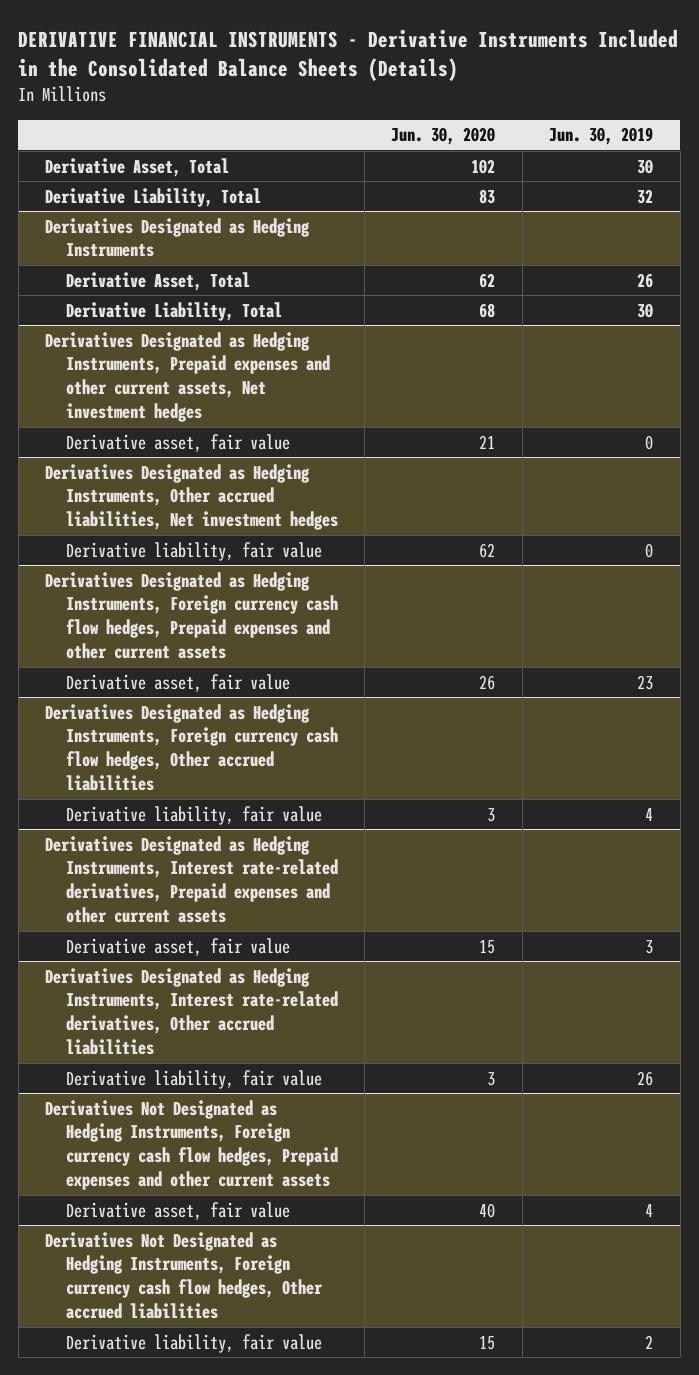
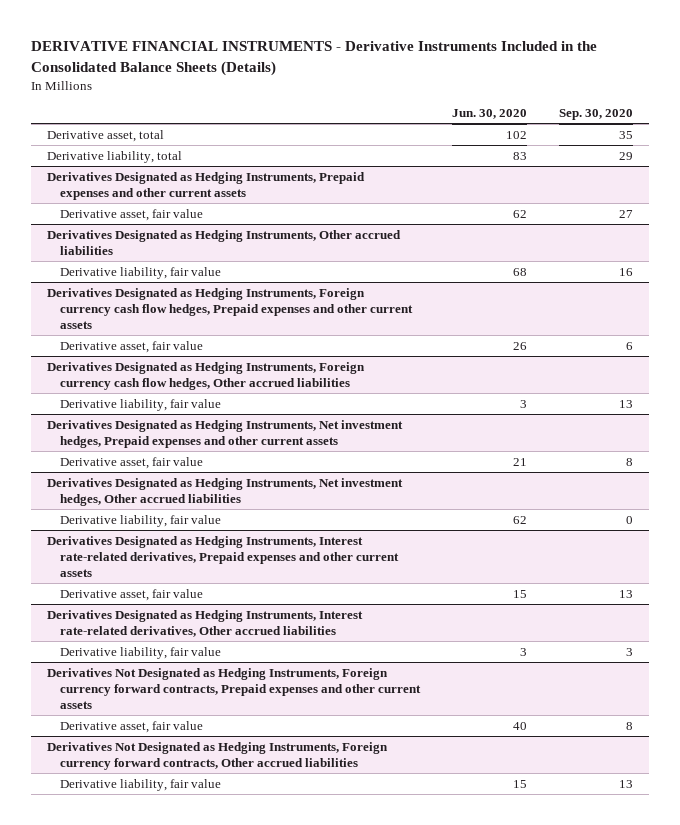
- | Jun. 30, 2020 | Jun. 30, 2019
+ | Jun. 30, 2020 | Sep. 30, 2020
- Derivative Asset, Total | 102 | 30
- Derivative Liability, Total | 83 | 32
- Derivatives Designated as Hedging Instruments
- Derivative Asset, Total | 62 | 26
- Derivative Liability, Total | 68 | 30
- Derivatives Designated as Hedging Instruments, Prepaid expenses and other current assets, Net investment hedges
- Derivative asset, fair value | 21 | 0
- Derivatives Designated as Hedging Instruments, Other accrued liabilities, Net investment hedges
- Derivative liability, fair value | 62 | 0
+ Derivative asset, total | 102 | 35
+ Derivative liability, total | 83 | 29
+ Derivatives Designated as Hedging Instruments, Prepaid expenses and other current assets
+ Derivative asset, fair value | 62 | 27
+ Derivatives Designated as Hedging Instruments, Other accrued liabilities
+ Derivative liability, fair value | 68 | 16
+ Derivatives Designated as Hedging Instruments, Net investment hedges, Prepaid expenses and other current assets
+ Derivative asset, fair value | 21 | 8
+ Derivatives Designated as Hedging Instruments, Net investment hedges, Other accrued liabilities
+ Derivative liability, fair value | 62 | 0
- Derivatives Not Designated as Hedging Instruments, Foreign currency cash flow hedges, Prepaid expenses and other current assets
+ Derivatives Not Designated as Hedging Instruments, Foreign currency forward contracts, Prepaid expenses and other current assets
- Derivatives Not Designated as Hedging Instruments, Foreign currency cash flow hedges, Other accrued liabilities
+ Derivatives Not Designated as Hedging Instruments, Foreign currency forward contracts, Other accrued liabilities

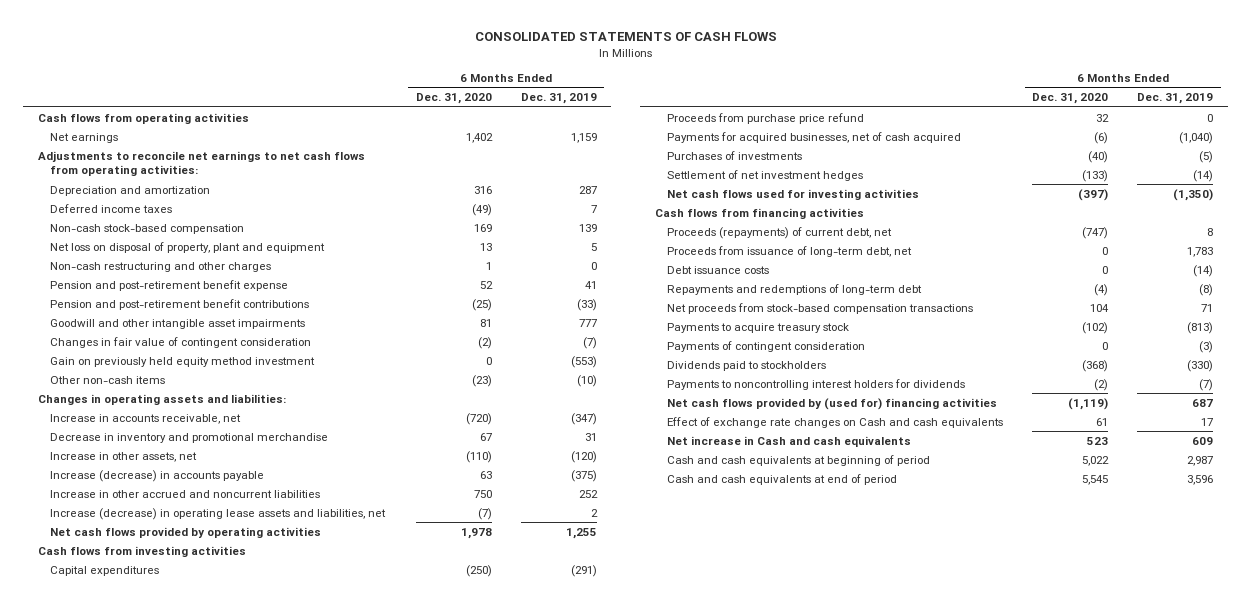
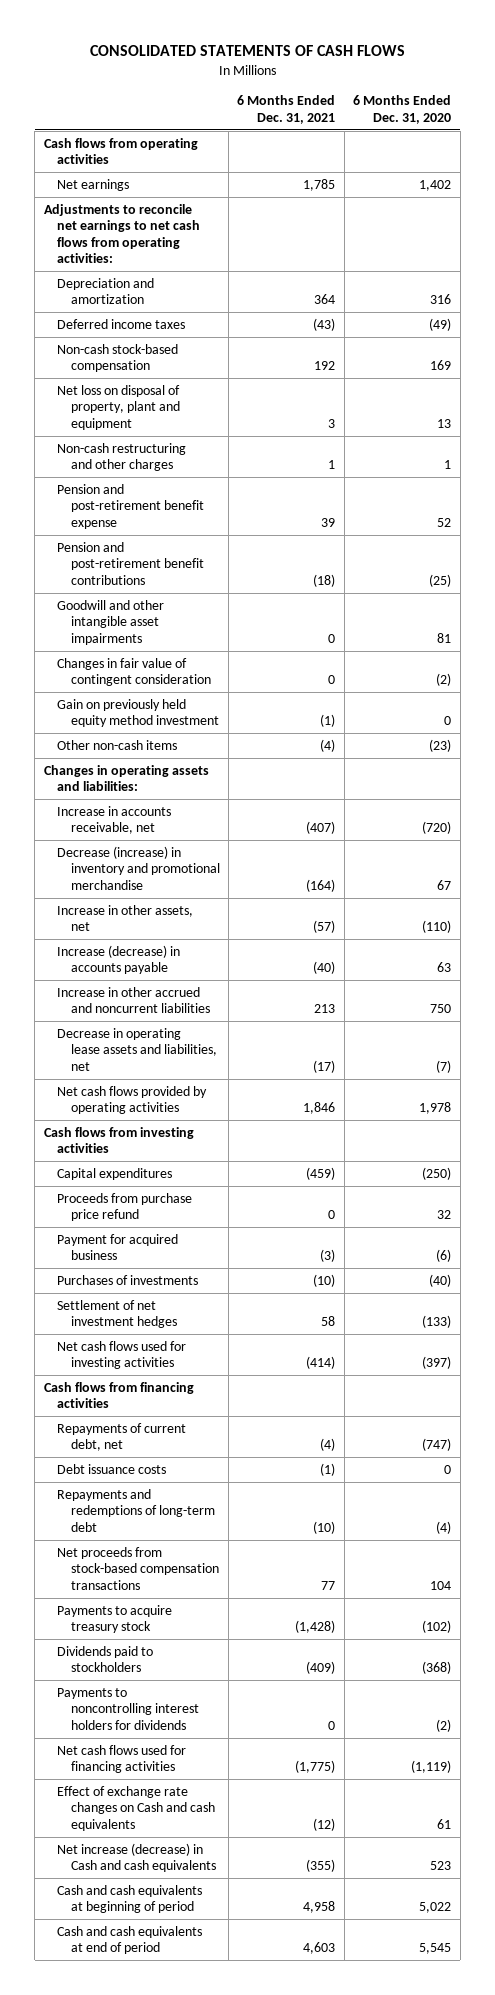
- | 6 Months Ended Dec. 31, 2020 | 6 Months Ended Dec. 31, 2019
+ | 6 Months Ended Dec. 31, 2021 | 6 Months Ended Dec. 31, 2020
- Decrease in inventory and promotional merchandise | 67 | 31
+ Decrease (increase) in inventory and promotional merchandise | (164) | 67
- Increase (decrease) in operating lease assets and liabilities, net | (7) | 2
+ Decrease in operating lease assets and liabilities, net | (17) | (7)
- Payments for acquired businesses, net of cash acquired | (6) | (1,040)
+ Payment for acquired business | (3) | (6)
- Proceeds (repayments) of current debt, net | (747) | 8
- Proceeds from issuance of long-term debt, net | 0 | 1,783
+ Repayments of current debt, net | (4) | (747)
- Payments of contingent consideration | 0 | (3)
- Net cash flows provided by (used for) financing activities | (1,119) | 687
+ Net cash flows used for financing activities | (1,775) | (1,119)
- Net increase in Cash and cash equivalents | 523 | 609
+ Net increase (decrease) in Cash and cash equivalents | (355) | 523

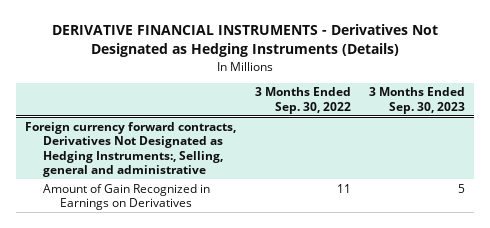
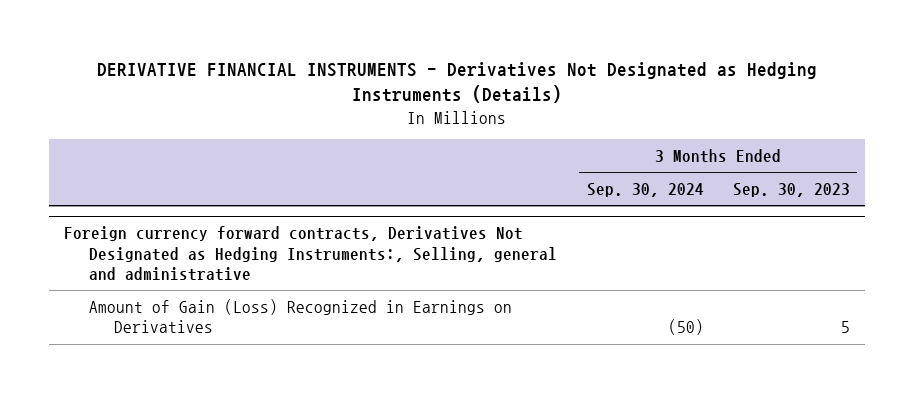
- | 3 Months Ended Sep. 30, 2022 | 3 Months Ended Sep. 30, 2023
+ | 3 Months Ended Sep. 30, 2024 | 3 Months Ended Sep. 30, 2023
@ Foreign currency forward contracts, Derivatives Not Designated as Hedging Instruments:, Selling, general and administrative
- Amount of Gain Recognized in Earnings on Derivatives | 11 | 5
+ Amount of Gain (Loss) Recognized in Earnings on Derivatives | (50) | 5

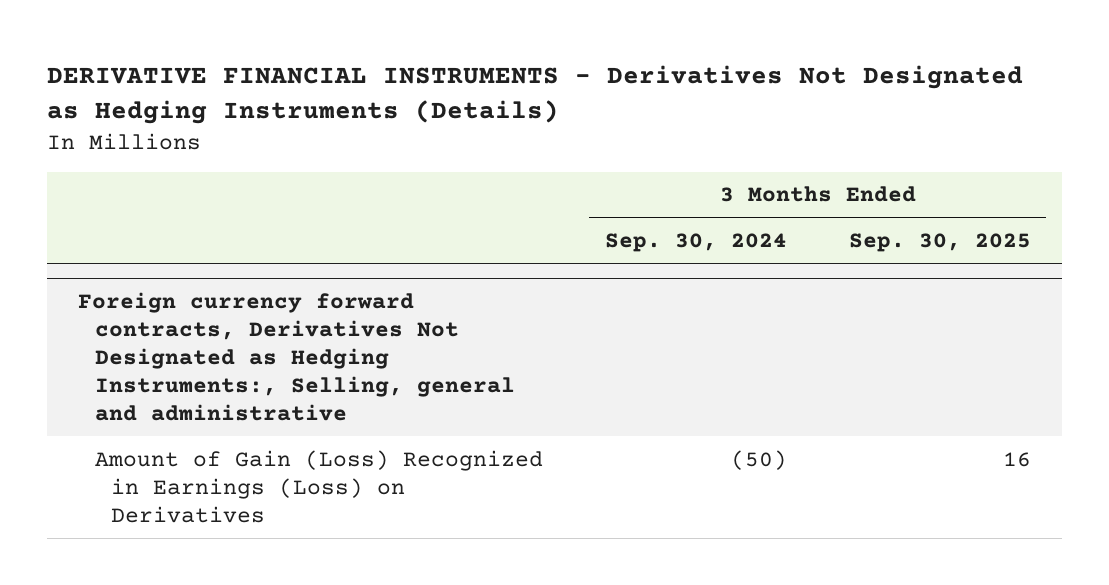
- | 3 Months Ended Sep. 30, 2024 | 3 Months Ended Sep. 30, 2023
+ | 3 Months Ended Sep. 30, 2024 | 3 Months Ended Sep. 30, 2025
@ Foreign currency forward contracts, Derivatives Not Designated as Hedging Instruments:, Selling, general and administrative
- Amount of Gain (Loss) Recognized in Earnings on Derivatives | (50) | 5
+ Amount of Gain (Loss) Recognized in Earnings (Loss) on Derivatives | (50) | 16

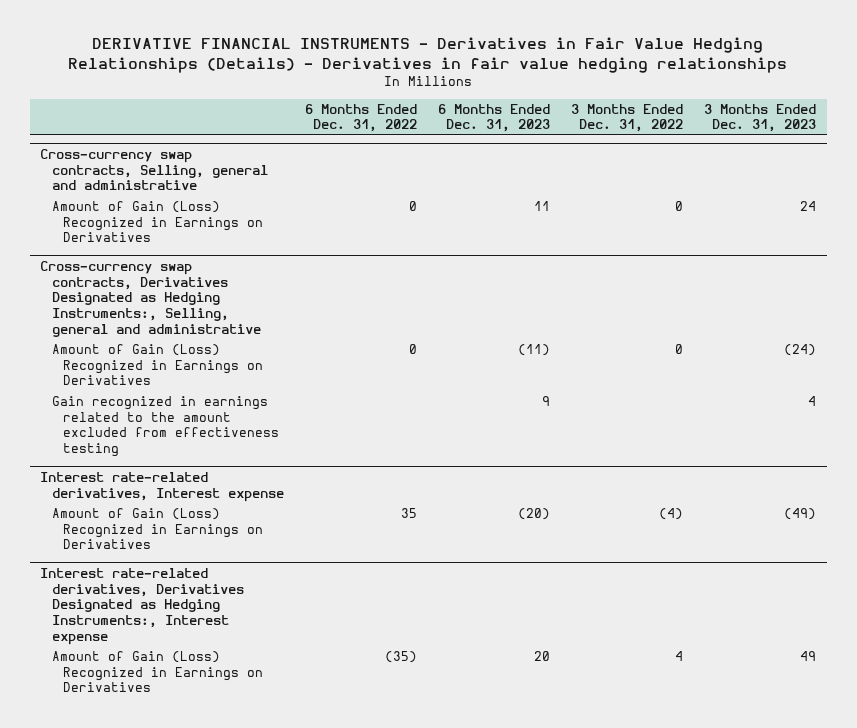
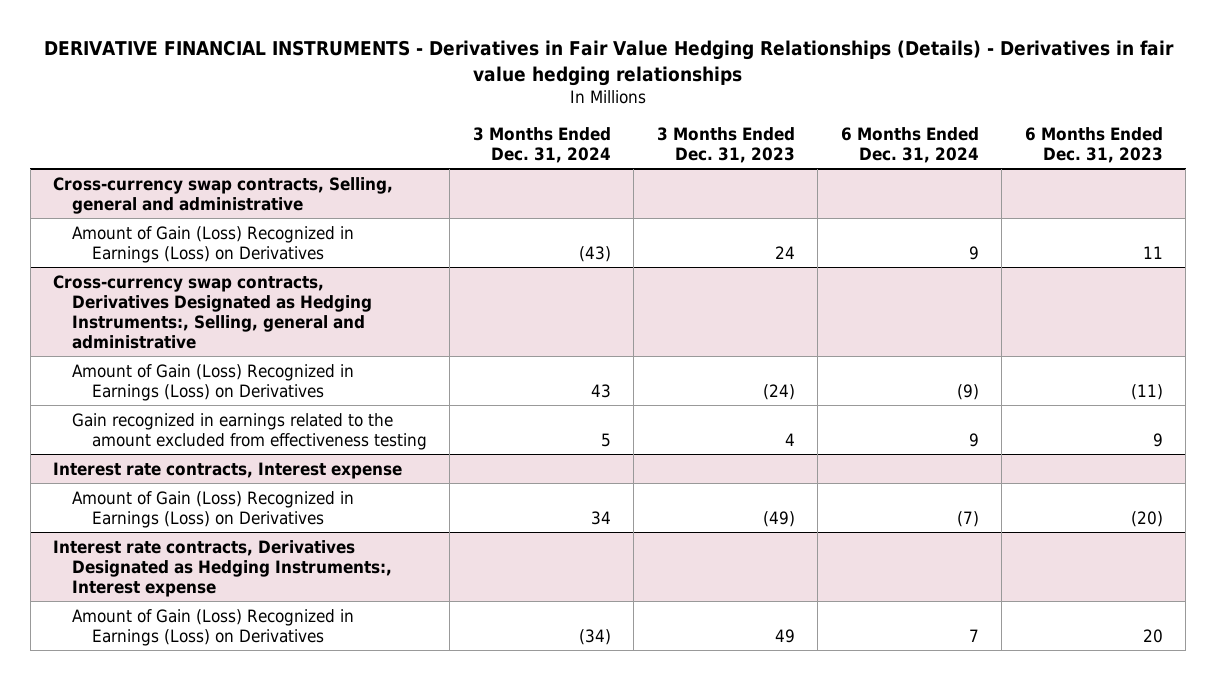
- | 6 Months Ended Dec. 31, 2022 | 6 Months Ended Dec. 31, 2023 | 3 Months Ended Dec. 31, 2022 | 3 Months Ended Dec. 31, 2023
+ | 3 Months Ended Dec. 31, 2024 | 3 Months Ended Dec. 31, 2023 | 6 Months Ended Dec. 31, 2024 | 6 Months Ended Dec. 31, 2023
@ Cross-currency swap contracts, Selling, general and administrative
- Amount of Gain (Loss) Recognized in Earnings on Derivatives | 0 | 11 | 0 | 24
+ Amount of Gain (Loss) Recognized in Earnings (Loss) on Derivatives | (43) | 24 | 9 | 11
@ Cross-currency swap contracts, Derivatives Designated as Hedging Instruments:, Selling, general and administrative
- Amount of Gain (Loss) Recognized in Earnings on Derivatives | 0 | (11) | 0 | (24)
+ Amount of Gain (Loss) Recognized in Earnings (Loss) on Derivatives | 43 | (24) | (9) | (11)
- Interest rate-related derivatives, Interest expense
- Amount of Gain (Loss) Recognized in Earnings on Derivatives | 35 | (20) | (4) | (49)
- Interest rate-related derivatives, Derivatives Designated as Hedging Instruments:, Interest expense
- Amount of Gain (Loss) Recognized in Earnings on Derivatives | (35) | 20 | 4 | 49
+ Interest rate contracts, Interest expense
+ Amount of Gain (Loss) Recognized in Earnings (Loss) on Derivatives | 34 | (49) | (7) | (20)
+ Interest rate contracts, Derivatives Designated as Hedging Instruments:, Interest expense
+ Amount of Gain (Loss) Recognized in Earnings (Loss) on Derivatives | (34) | 49 | 7 | 20

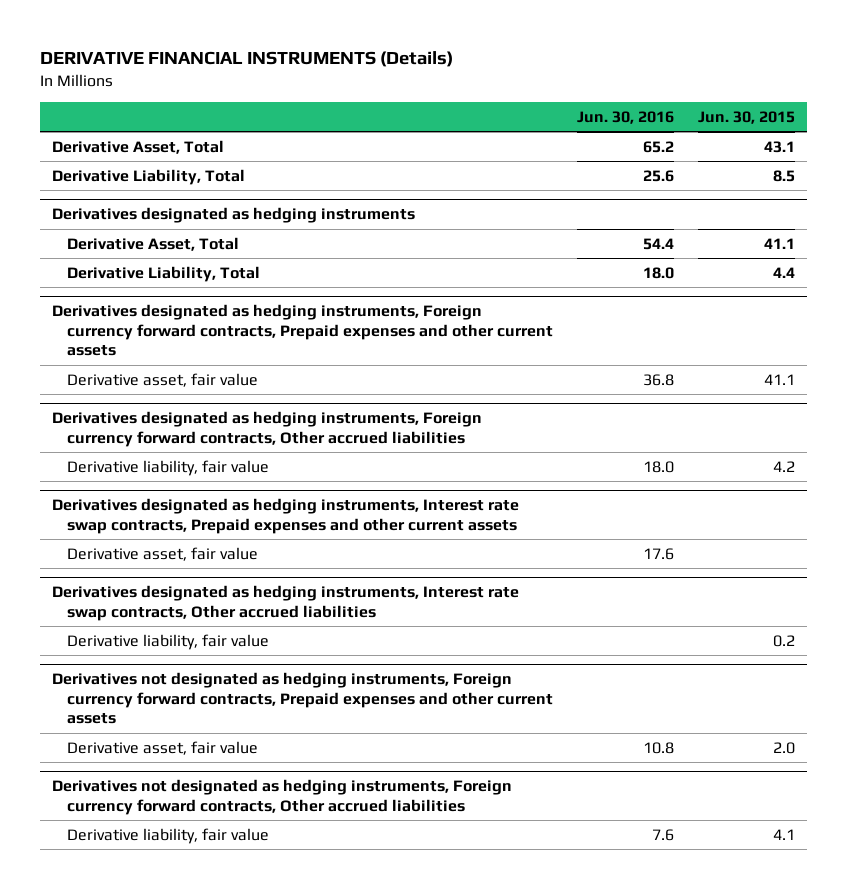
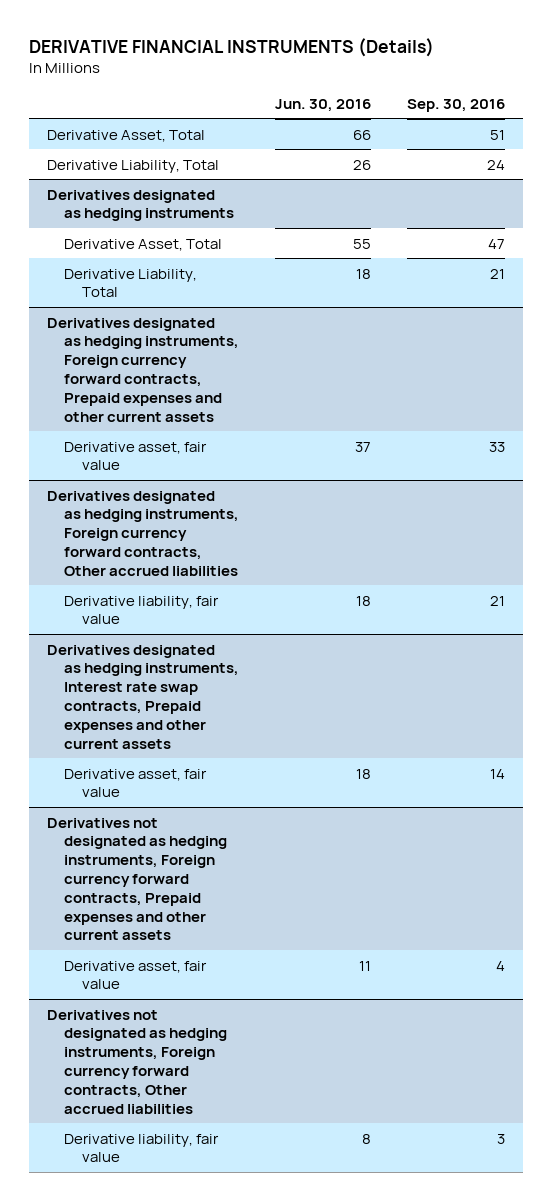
- | Jun. 30, 2016 | Jun. 30, 2015
+ | Jun. 30, 2016 | Sep. 30, 2016
- Derivative Asset, Total | 65.2 | 43.1
- Derivative Liability, Total | 25.6 | 8.5
+ Derivative Asset, Total | 66 | 51
+ Derivative Liability, Total | 26 | 24
@ Derivatives designated as hedging instruments
- Derivative Asset, Total | 54.4 | 41.1
- Derivative Liability, Total | 18.0 | 4.4
+ Derivative Asset, Total | 55 | 47
+ Derivative Liability, Total | 18 | 21
@ Derivatives designated as hedging instruments, Foreign currency forward contracts, Prepaid expenses and other current assets
- Derivative asset, fair value | 36.8 | 41.1
+ Derivative asset, fair value | 37 | 33
@ Derivatives designated as hedging instruments, Foreign currency forward contracts, Other accrued liabilities
- Derivative liability, fair value | 18.0 | 4.2
+ Derivative liability, fair value | 18 | 21
@ Derivatives designated as hedging instruments, Interest rate swap contracts, Prepaid expenses and other current assets
- Derivative asset, fair value | 17.6 |
- Derivatives designated as hedging instruments, Interest rate swap contracts, Other accrued liabilities
- Derivative liability, fair value | | 0.2
@ Derivatives designated as hedging instruments, Interest rate swap contracts, Prepaid expenses and other current assets
+ Derivative asset, fair value | 18 | 14
@ Derivatives not designated as hedging instruments, Foreign currency forward contracts, Prepaid expenses and other current assets
- Derivative asset, fair value | 10.8 | 2.0
+ Derivative asset, fair value | 11 | 4
@ Derivatives not designated as hedging instruments, Foreign currency forward contracts, Other accrued liabilities
- Derivative liability, fair value | 7.6 | 4.1
+ Derivative liability, fair value | 8 | 3

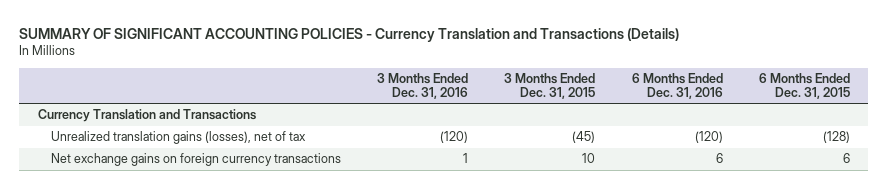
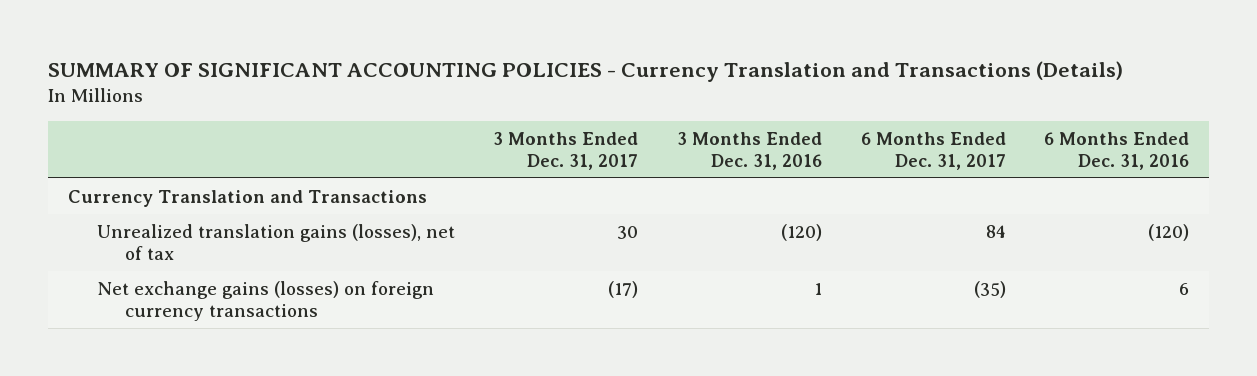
- | 3 Months Ended Dec. 31, 2016 | 3 Months Ended Dec. 31, 2015 | 6 Months Ended Dec. 31, 2016 | 6 Months Ended Dec. 31, 2015
+ | 3 Months Ended Dec. 31, 2017 | 3 Months Ended Dec. 31, 2016 | 6 Months Ended Dec. 31, 2017 | 6 Months Ended Dec. 31, 2016
- Net exchange gains on foreign currency transactions | 1 | 10 | 6 | 6
+ Net exchange gains (losses) on foreign currency transactions | (17) | 1 | (35) | 6

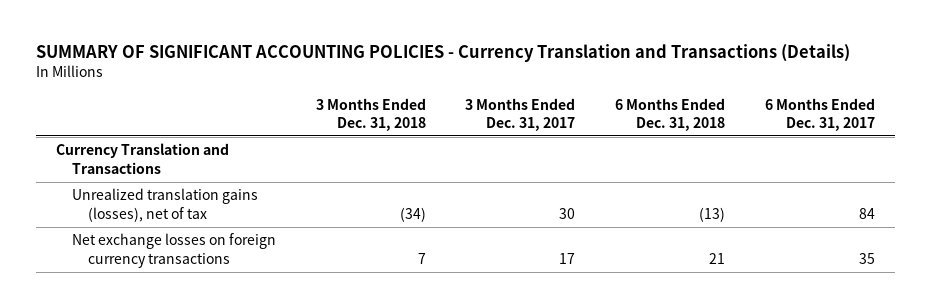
- | 3 Months Ended Dec. 31, 2017 | 3 Months Ended Dec. 31, 2016 | 6 Months Ended Dec. 31, 2017 | 6 Months Ended Dec. 31, 2016
+ | 3 Months Ended Dec. 31, 2018 | 3 Months Ended Dec. 31, 2017 | 6 Months Ended Dec. 31, 2018 | 6 Months Ended Dec. 31, 2017
- Net exchange gains (losses) on foreign currency transactions | (17) | 1 | (35) | 6
+ Net exchange losses on foreign currency transactions | 7 | 17 | 21 | 35

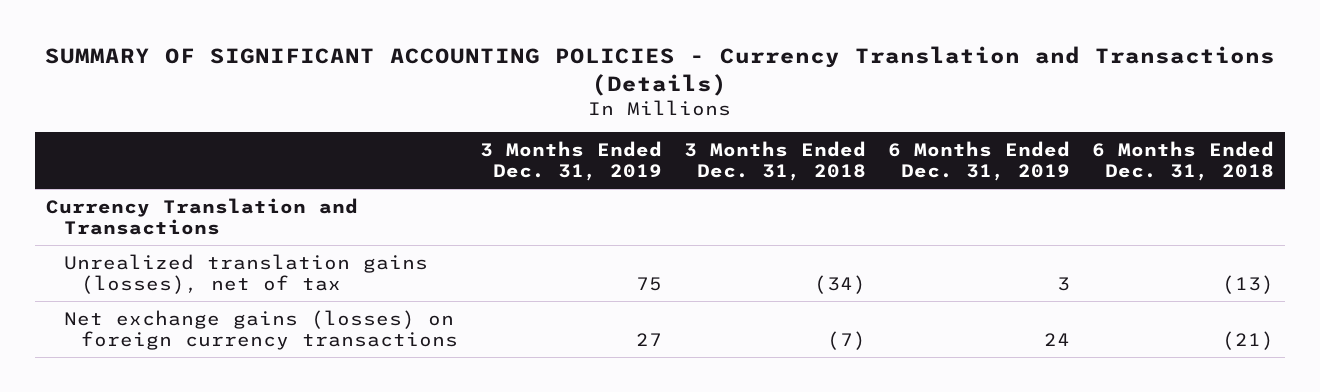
- | 3 Months Ended Dec. 31, 2018 | 3 Months Ended Dec. 31, 2017 | 6 Months Ended Dec. 31, 2018 | 6 Months Ended Dec. 31, 2017
+ | 3 Months Ended Dec. 31, 2019 | 3 Months Ended Dec. 31, 2018 | 6 Months Ended Dec. 31, 2019 | 6 Months Ended Dec. 31, 2018
- Net exchange losses on foreign currency transactions | 7 | 17 | 21 | 35
+ Net exchange gains (losses) on foreign currency transactions | 27 | (7) | 24 | (21)

